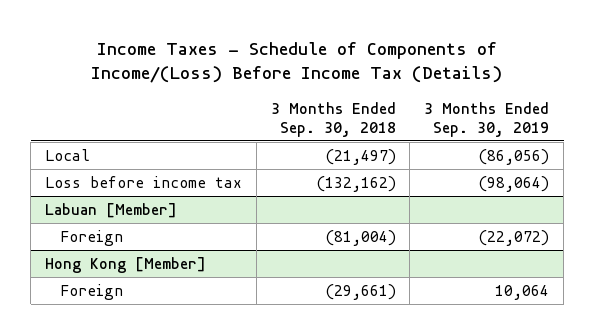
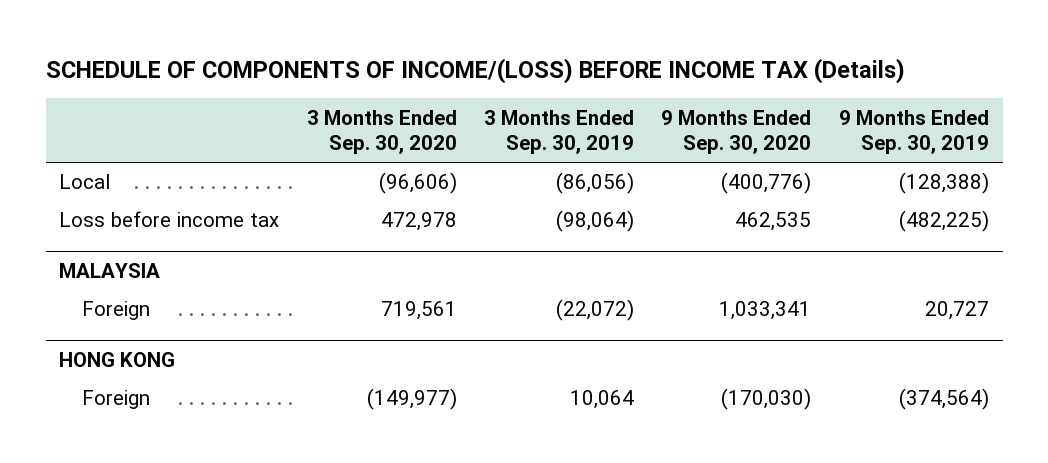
- Income Taxes - Schedule of Components of Income/(Loss) Before Income Tax (Details)
+ SCHEDULE OF COMPONENTS OF INCOME/(LOSS) BEFORE INCOME TAX (Details)
- | 3 Months Ended Sep. 30, 2018 | 3 Months Ended Sep. 30, 2019
+ | 3 Months Ended Sep. 30, 2020 | 3 Months Ended Sep. 30, 2019 | 9 Months Ended Sep. 30, 2020 | 9 Months Ended Sep. 30, 2019
- Labuan [Member]
+ MALAYSIA
- Hong Kong [Member]
+ HONG KONG

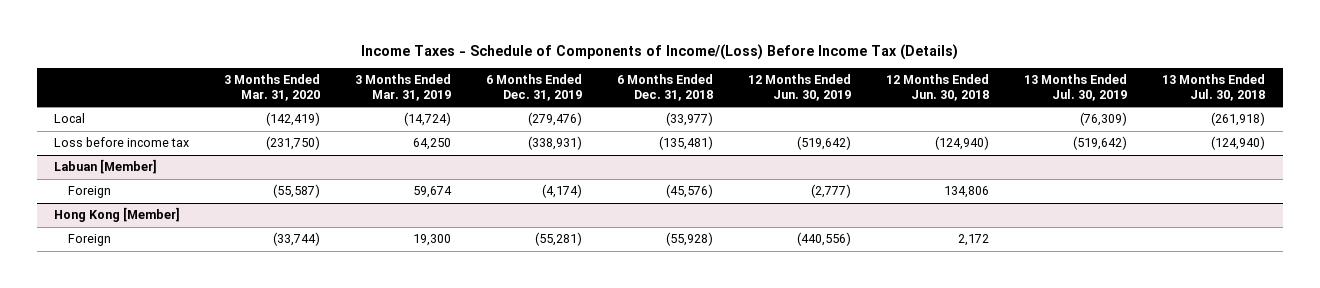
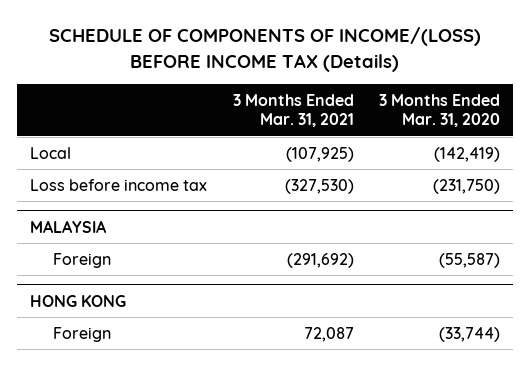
- Income Taxes - Schedule of Components of Income/(Loss) Before Income Tax (Details)
+ SCHEDULE OF COMPONENTS OF INCOME/(LOSS) BEFORE INCOME TAX (Details)
- | 3 Months Ended Mar. 31, 2020 | 3 Months Ended Mar. 31, 2019 | 6 Months Ended Dec. 31, 2019 | 6 Months Ended Dec. 31, 2018 | 12 Months Ended Jun. 30, 2019 | 12 Months Ended Jun. 30, 2018 | 13 Months Ended Jul. 30, 2019 | 13 Months Ended Jul. 30, 2018
+ | 3 Months Ended Mar. 31, 2021 | 3 Months Ended Mar. 31, 2020
- Labuan [Member]
+ MALAYSIA
- Hong Kong [Member]
+ HONG KONG

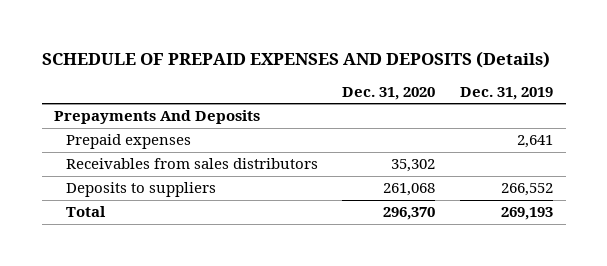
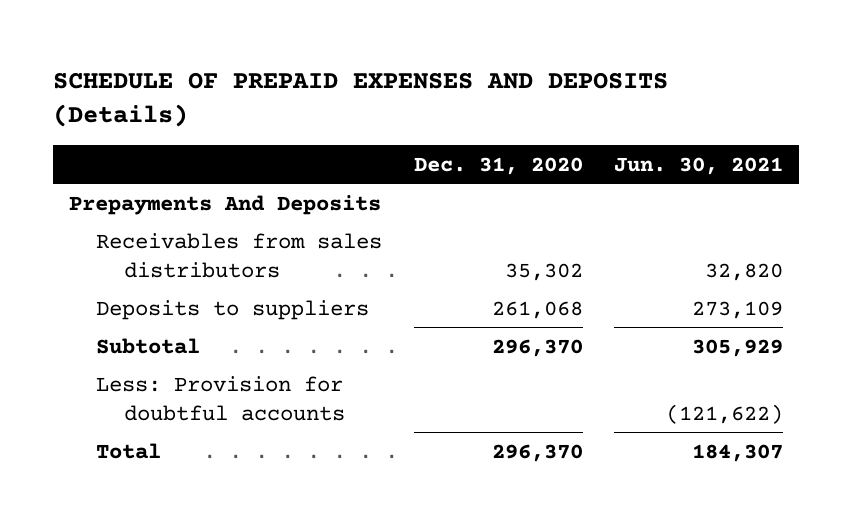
- | Dec. 31, 2020 | Dec. 31, 2019
+ | Dec. 31, 2020 | Jun. 30, 2021
- Prepaid expenses | | 2,641
+ Subtotal | 296,370 | 305,929
+ Less: Provision for doubtful accounts | | (121,622)

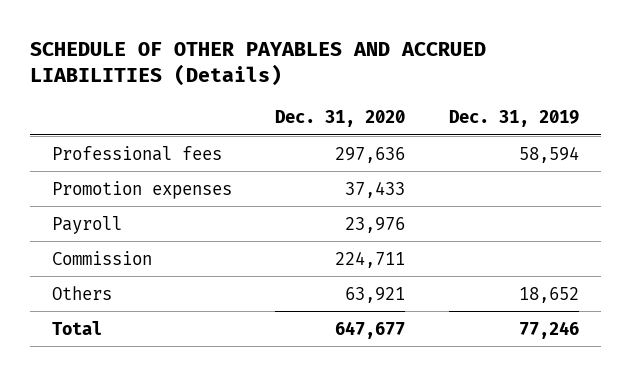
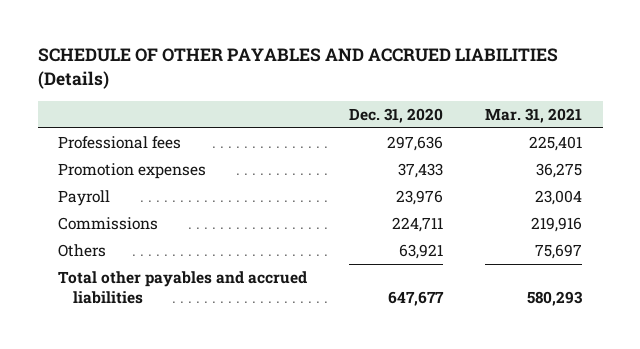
- | Dec. 31, 2020 | Dec. 31, 2019
+ | Dec. 31, 2020 | Mar. 31, 2021
- Commission | 224,711 |
+ Commissions | 224,711 | 219,916
- Total | 647,677 | 77,246
+ Total other payables and accrued liabilities | 647,677 | 580,293

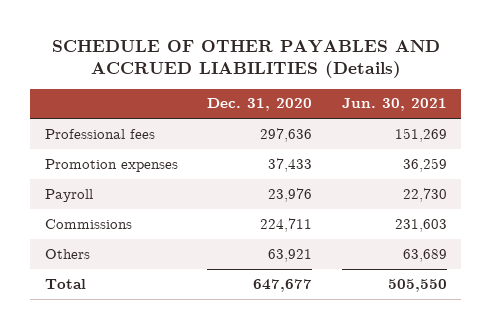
- | Dec. 31, 2020 | Mar. 31, 2021
+ | Dec. 31, 2020 | Jun. 30, 2021
- Total other payables and accrued liabilities | 647,677 | 580,293
+ Total | 647,677 | 505,550

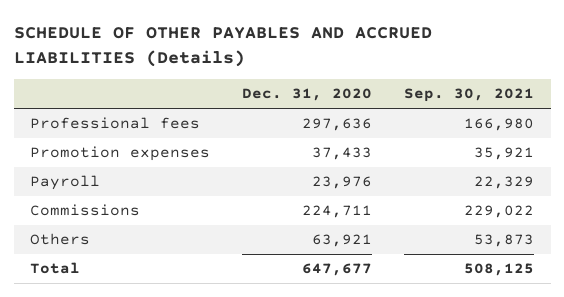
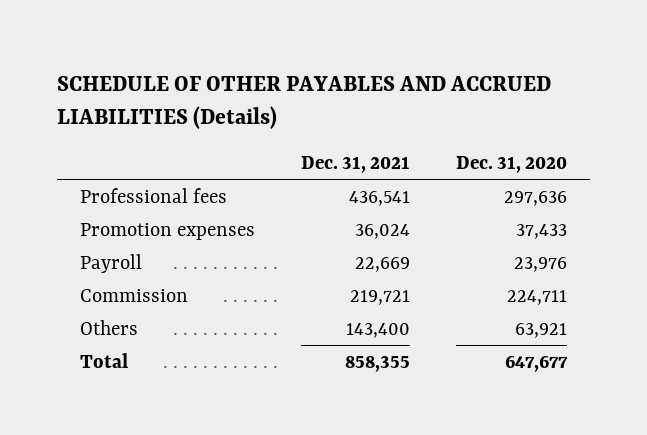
- | Dec. 31, 2020 | Sep. 30, 2021
+ | Dec. 31, 2021 | Dec. 31, 2020
- Commissions | 224,711 | 229,022
+ Commission | 219,721 | 224,711

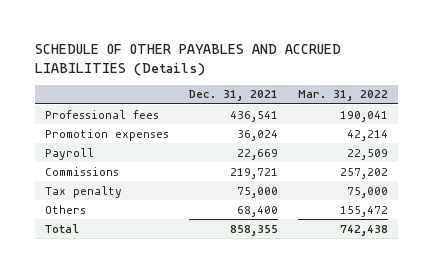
- | Dec. 31, 2021 | Dec. 31, 2020
+ | Dec. 31, 2021 | Mar. 31, 2022
- Commission | 219,721 | 224,711
- Others | 143,400 | 63,921
+ Commissions | 219,721 | 257,202
+ Tax penalty | 75,000 | 75,000
+ Others | 68,400 | 155,472

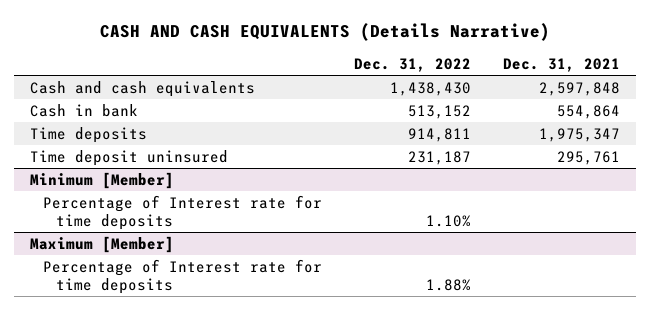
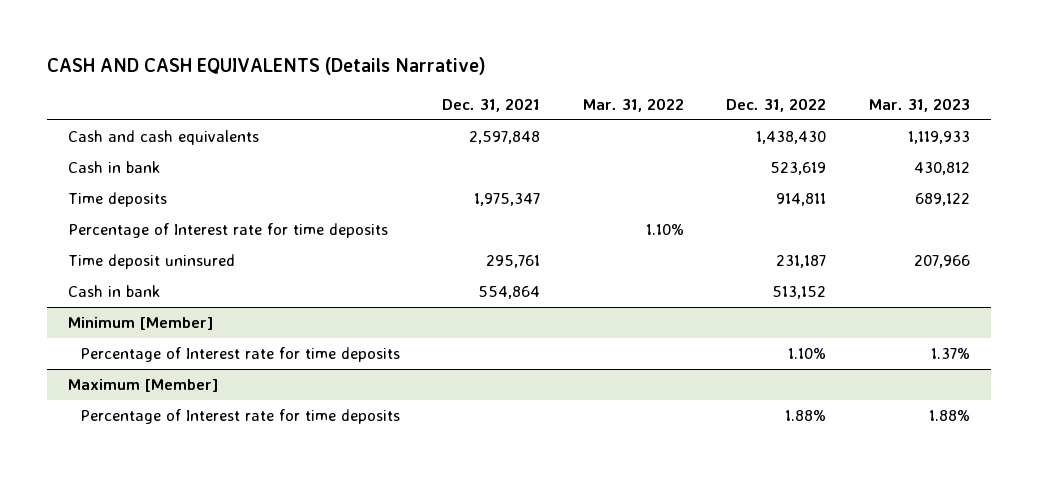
- | Dec. 31, 2022 | Dec. 31, 2021
+ | Dec. 31, 2021 | Mar. 31, 2022 | Dec. 31, 2022 | Mar. 31, 2023
+ Cash in bank | | | 523,619 | 430,812
+ Percentage of Interest rate for time deposits | | 1.10% | |
moved down: Cash in bank | 554,864 | | 513,152 |

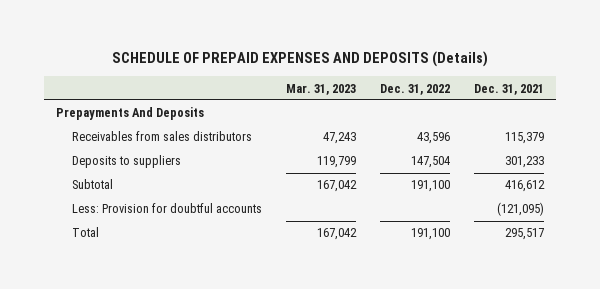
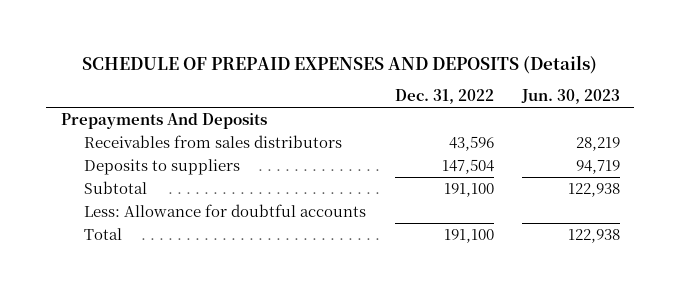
- | Mar. 31, 2023 | Dec. 31, 2022 | Dec. 31, 2021
+ | Dec. 31, 2022 | Jun. 30, 2023
- Less: Provision for doubtful accounts | | | (121,095)
+ Less: Allowance for doubtful accounts

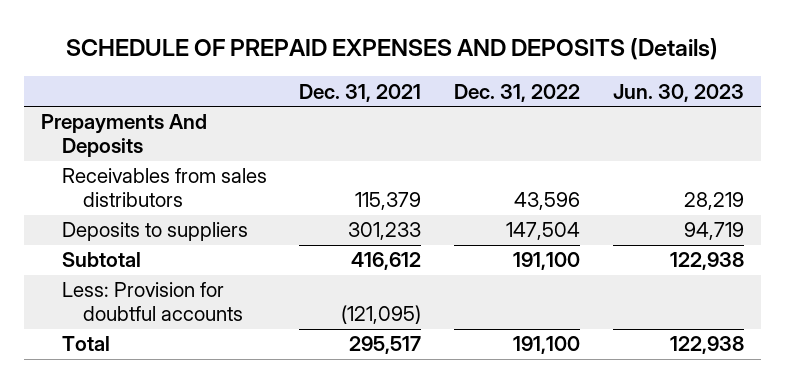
- | Dec. 31, 2022 | Jun. 30, 2023
+ | Dec. 31, 2021 | Dec. 31, 2022 | Jun. 30, 2023
- Less: Allowance for doubtful accounts
+ Less: Provision for doubtful accounts | (121,095) | |

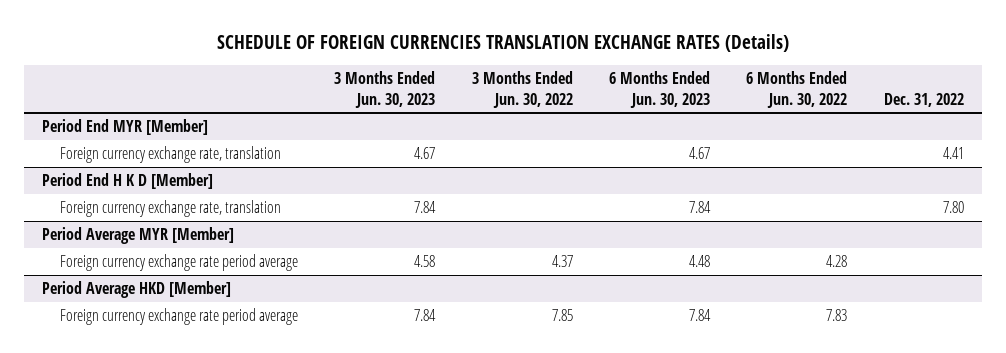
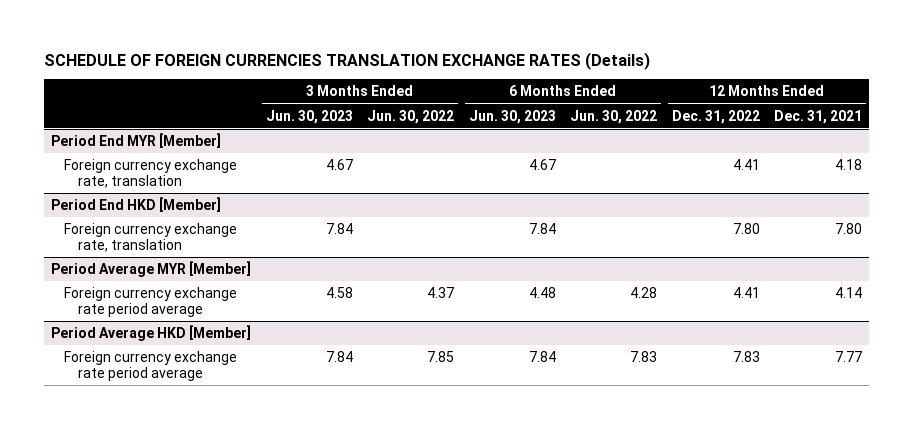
- | 3 Months Ended Jun. 30, 2023 | 3 Months Ended Jun. 30, 2022 | 6 Months Ended Jun. 30, 2023 | 6 Months Ended Jun. 30, 2022 | Dec. 31, 2022
+ | 3 Months Ended Jun. 30, 2023 | 3 Months Ended Jun. 30, 2022 | 6 Months Ended Jun. 30, 2023 | 6 Months Ended Jun. 30, 2022 | 12 Months Ended Dec. 31, 2022 | 12 Months Ended Dec. 31, 2021
- Period End H K D [Member]
+ Period End HKD [Member]

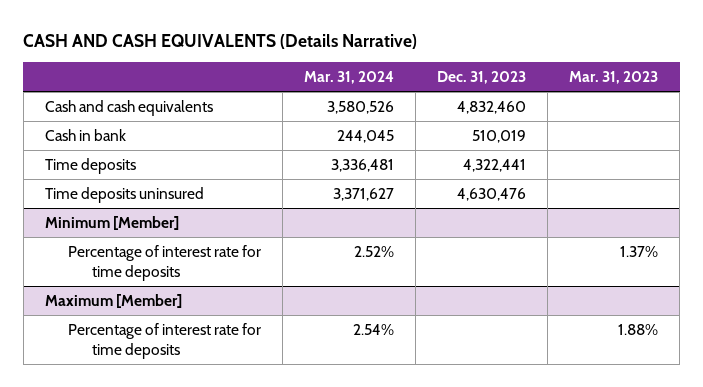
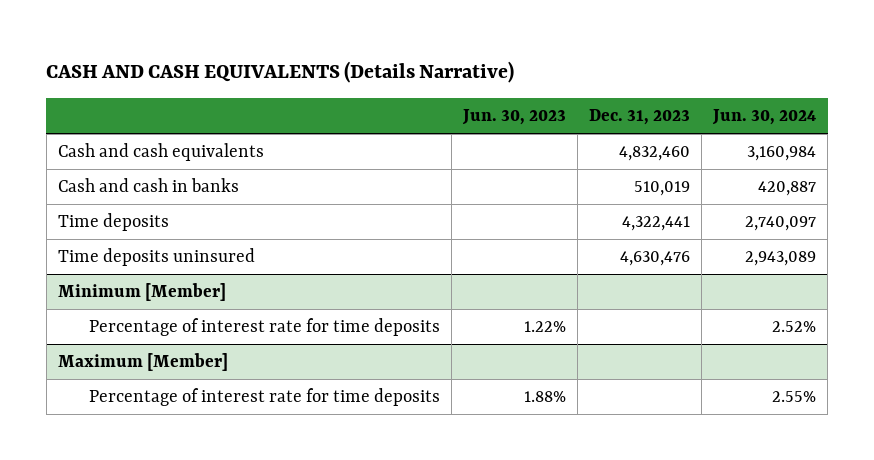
- | Mar. 31, 2024 | Dec. 31, 2023 | Mar. 31, 2023
+ | Jun. 30, 2023 | Dec. 31, 2023 | Jun. 30, 2024
- Cash in bank | 244,045 | 510,019 |
+ Cash and cash in banks | | 510,019 | 420,887

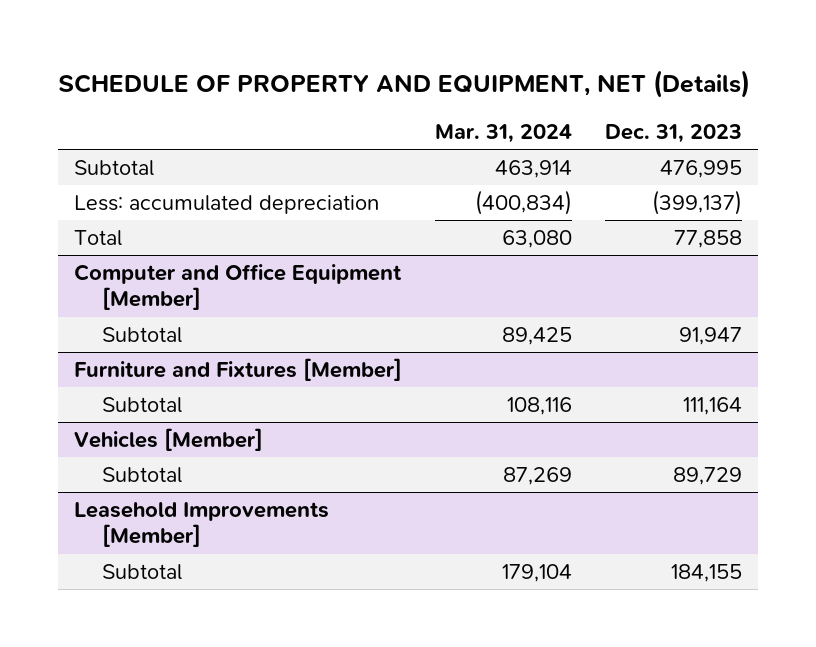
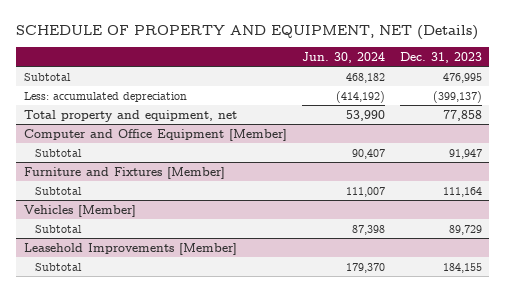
- | Mar. 31, 2024 | Dec. 31, 2023
+ | Jun. 30, 2024 | Dec. 31, 2023
- Total | 63,080 | 77,858
+ Total property and equipment, net | 53,990 | 77,858

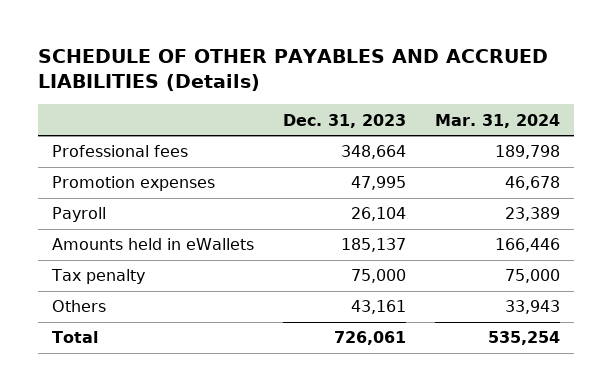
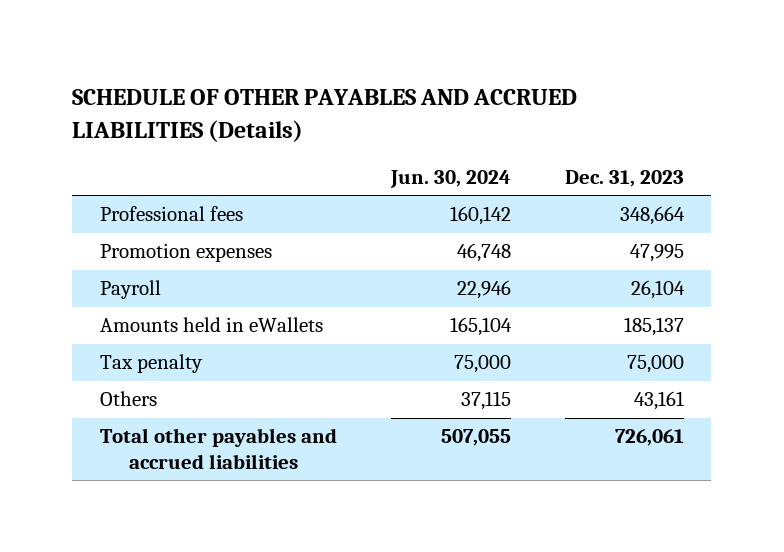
- | Dec. 31, 2023 | Mar. 31, 2024
+ | Jun. 30, 2024 | Dec. 31, 2023
- Total | 726,061 | 535,254
+ Total other payables and accrued liabilities | 507,055 | 726,061

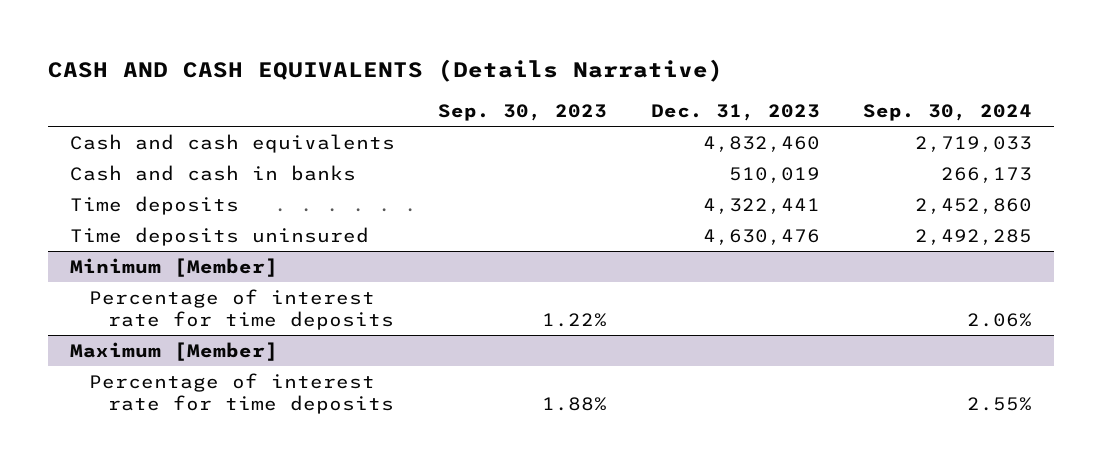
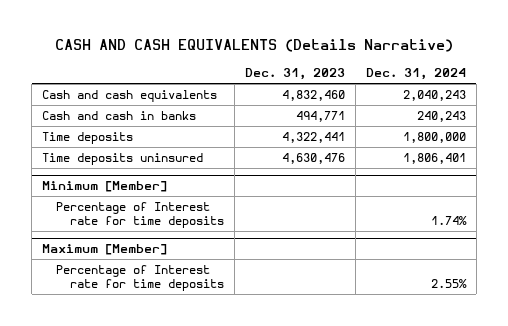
- | Sep. 30, 2023 | Dec. 31, 2023 | Sep. 30, 2024
+ | Dec. 31, 2023 | Dec. 31, 2024
- Cash and cash in banks | | 510,019 | 266,173
+ Cash and cash in banks | 494,771 | 240,243
@ Minimum [Member]
- Percentage of interest rate for time deposits | 1.22% | | 2.06%
+ Percentage of Interest rate for time deposits | | 1.74%
@ Maximum [Member]
- Percentage of interest rate for time deposits | 1.88% | | 2.55%
+ Percentage of Interest rate for time deposits | | 2.55%

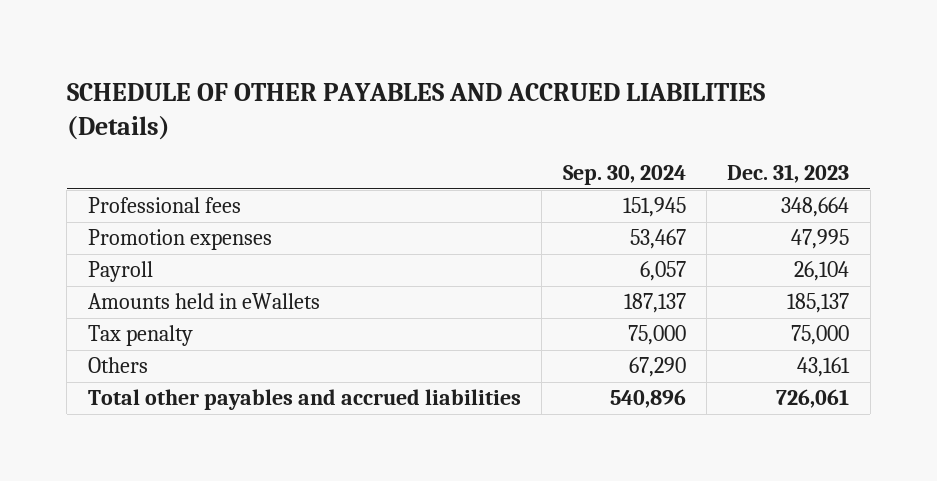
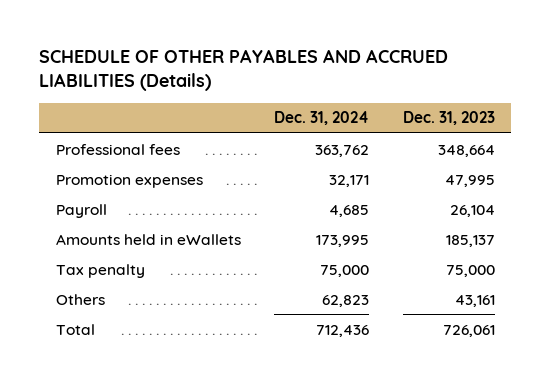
- | Sep. 30, 2024 | Dec. 31, 2023
+ | Dec. 31, 2024 | Dec. 31, 2023
- Total other payables and accrued liabilities | 540,896 | 726,061
+ Total | 712,436 | 726,061

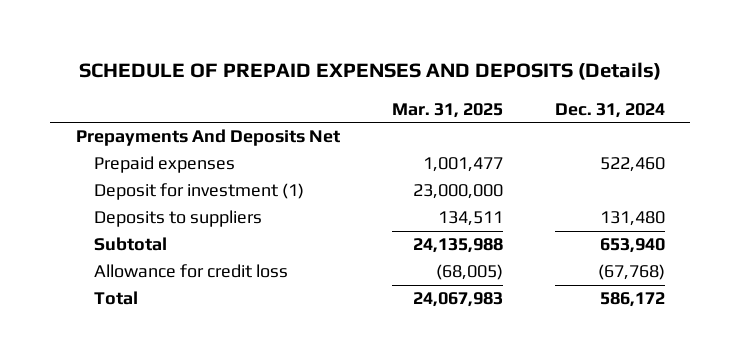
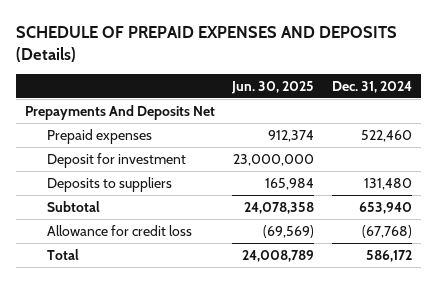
- | Mar. 31, 2025 | Dec. 31, 2024
+ | Jun. 30, 2025 | Dec. 31, 2024
- Deposit for investment (1) | 23,000,000 |
+ Deposit for investment | 23,000,000 |

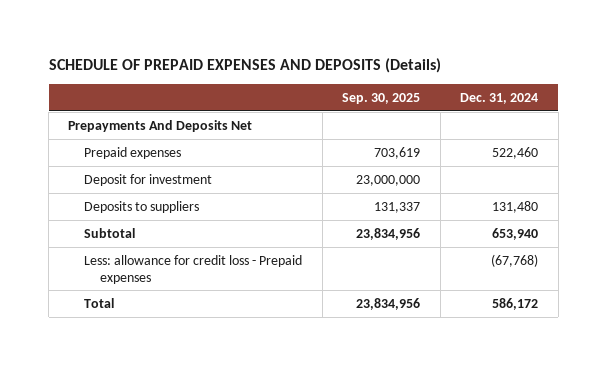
- | Jun. 30, 2025 | Dec. 31, 2024
+ | Sep. 30, 2025 | Dec. 31, 2024
- Allowance for credit loss | (69,569) | (67,768)
+ Less: allowance for credit loss - Prepaid expenses | | (67,768)

